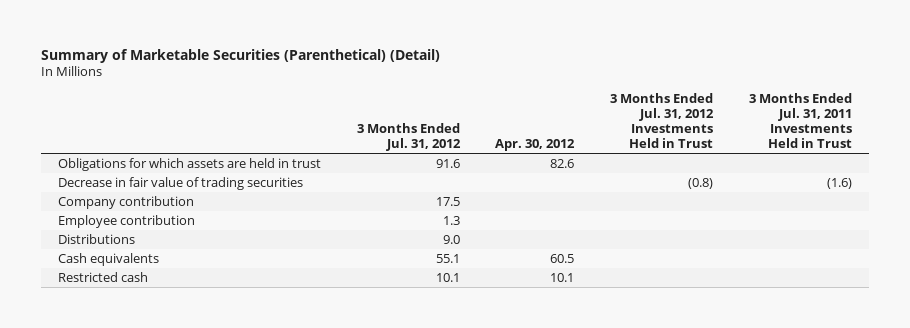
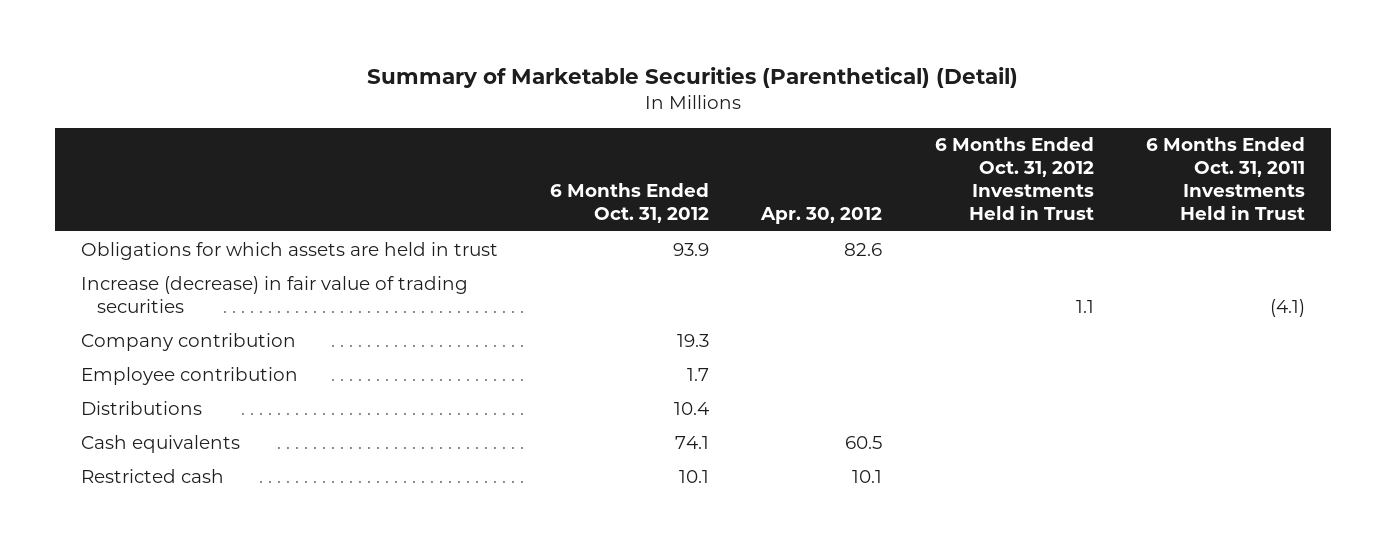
- | 3 Months Ended Jul. 31, 2012 | Apr. 30, 2012 | 3 Months Ended Jul. 31, 2012 Investments Held in Trust | 3 Months Ended Jul. 31, 2011 Investments Held in Trust
+ | 6 Months Ended Oct. 31, 2012 | Apr. 30, 2012 | 6 Months Ended Oct. 31, 2012 Investments Held in Trust | 6 Months Ended Oct. 31, 2011 Investments Held in Trust
- Decrease in fair value of trading securities | | | (0.8) | (1.6)
+ Increase (decrease) in fair value of trading securities | | | 1.1 | (4.1)

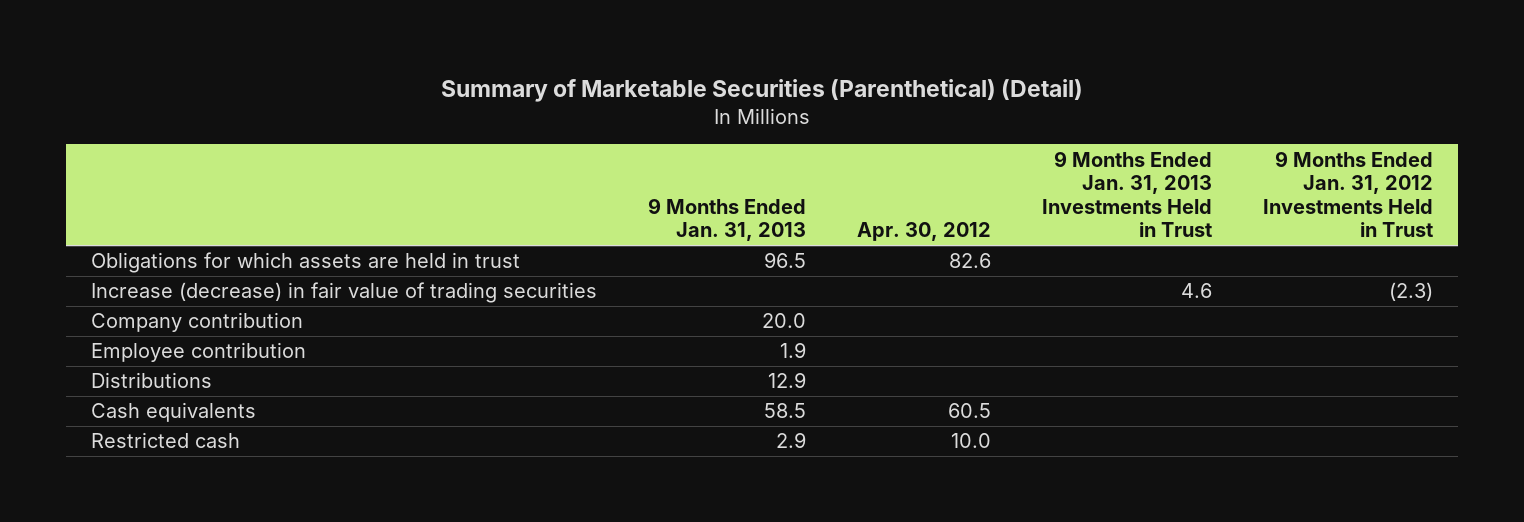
- | 6 Months Ended Oct. 31, 2012 | Apr. 30, 2012 | 6 Months Ended Oct. 31, 2012 Investments Held in Trust | 6 Months Ended Oct. 31, 2011 Investments Held in Trust
+ | 9 Months Ended Jan. 31, 2013 | Apr. 30, 2012 | 9 Months Ended Jan. 31, 2013 Investments Held in Trust | 9 Months Ended Jan. 31, 2012 Investments Held in Trust
- Restricted cash | 10.1 | 10.1 | |
+ Restricted cash | 2.9 | 10.0 | |

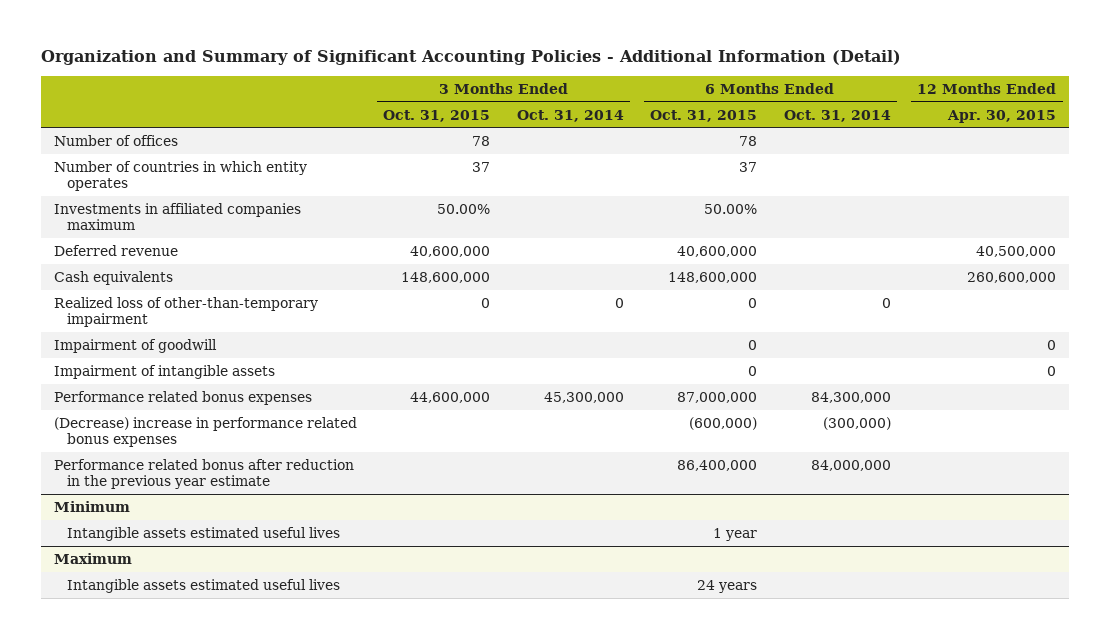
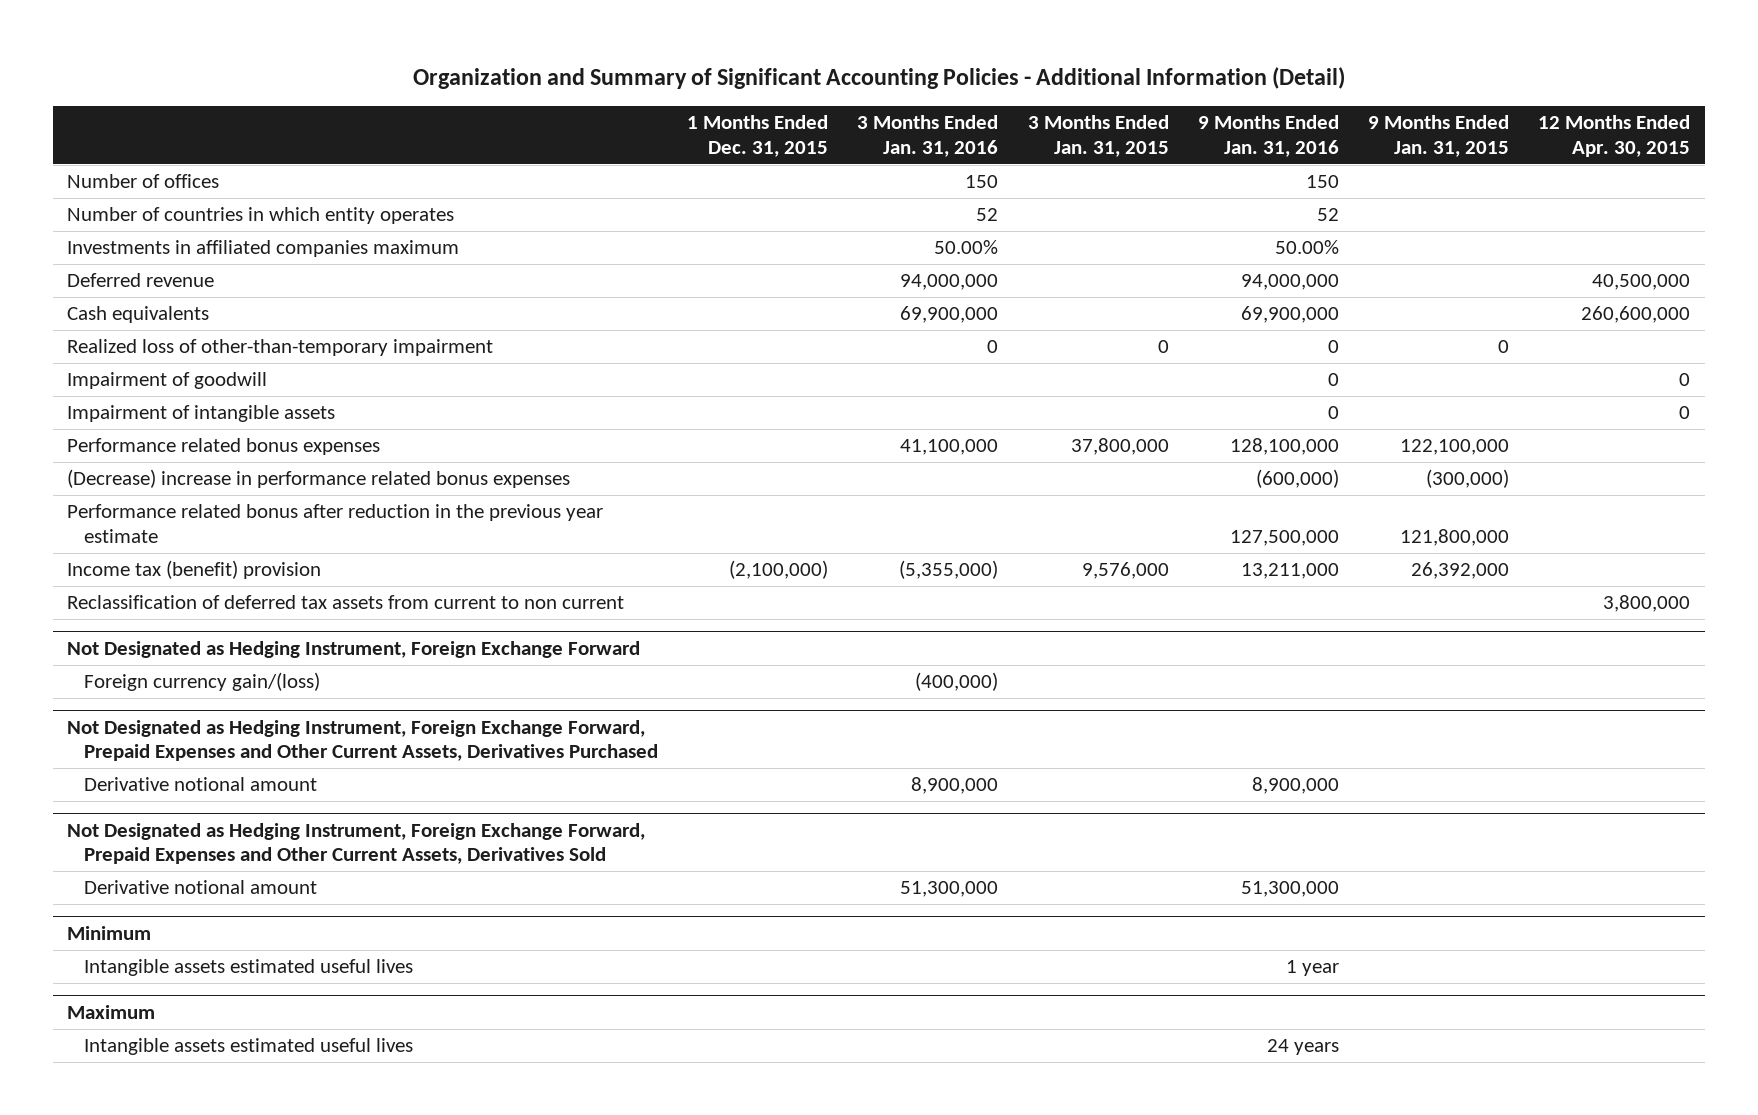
- | 3 Months Ended Oct. 31, 2015 | 3 Months Ended Oct. 31, 2014 | 6 Months Ended Oct. 31, 2015 | 6 Months Ended Oct. 31, 2014 | 12 Months Ended Apr. 30, 2015
+ | 1 Months Ended Dec. 31, 2015 | 3 Months Ended Jan. 31, 2016 | 3 Months Ended Jan. 31, 2015 | 9 Months Ended Jan. 31, 2016 | 9 Months Ended Jan. 31, 2015 | 12 Months Ended Apr. 30, 2015
+ Income tax (benefit) provision | (2,100,000) | (5,355,000) | 9,576,000 | 13,211,000 | 26,392,000 |
+ Reclassification of deferred tax assets from current to non current | | | | | | 3,800,000
+ Not Designated as Hedging Instrument, Foreign Exchange Forward
+ Foreign currency gain/(loss) | | (400,000) | | | |
+ Not Designated as Hedging Instrument, Foreign Exchange Forward, Prepaid Expenses and Other Current Assets, Derivatives Purchased
+ Derivative notional amount | | 8,900,000 | | 8,900,000 | |
+ Not Designated as Hedging Instrument, Foreign Exchange Forward, Prepaid Expenses and Other Current Assets, Derivatives Sold
+ Derivative notional amount | | 51,300,000 | | 51,300,000 | |

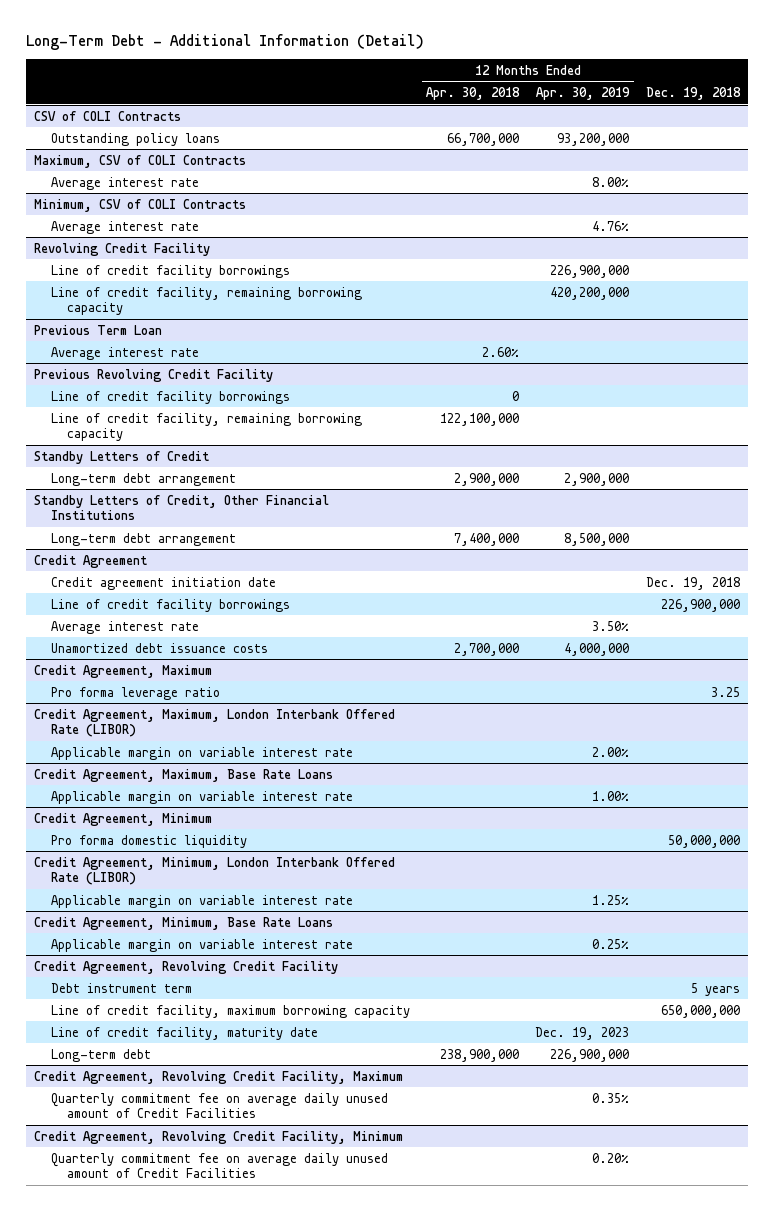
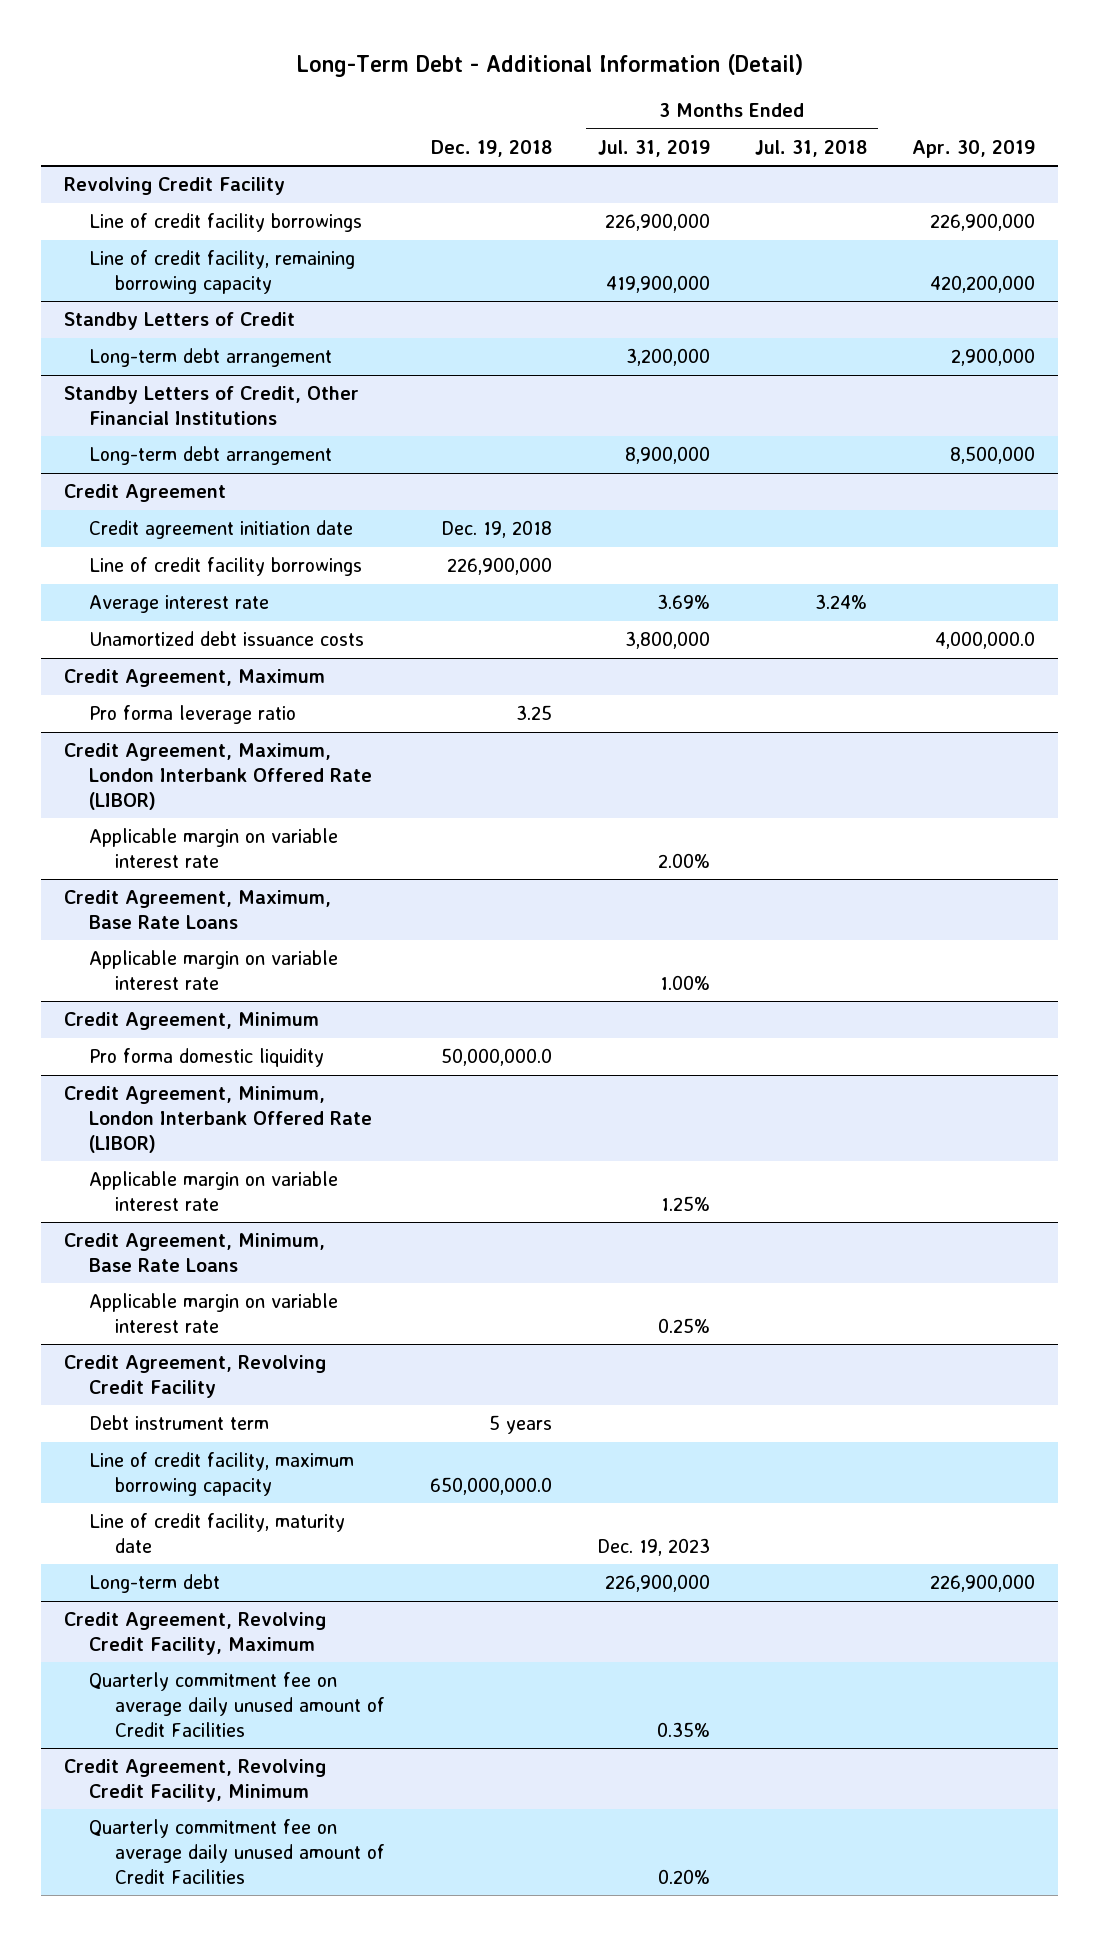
- | 12 Months Ended Apr. 30, 2018 | 12 Months Ended Apr. 30, 2019 | Dec. 19, 2018
+ | Dec. 19, 2018 | 3 Months Ended Jul. 31, 2019 | 3 Months Ended Jul. 31, 2018 | Apr. 30, 2019
- CSV of COLI Contracts
- Outstanding policy loans | 66,700,000 | 93,200,000 |
- Maximum, CSV of COLI Contracts
- Average interest rate | | 8.00% |
- Minimum, CSV of COLI Contracts
- Average interest rate | | 4.76% |
- Previous Term Loan
- Average interest rate | 2.60% | |
- Previous Revolving Credit Facility
- Line of credit facility borrowings | 0 | |
- Line of credit facility, remaining borrowing capacity | 122,100,000 | |
@ Credit Agreement, Minimum
- Pro forma domestic liquidity | | | 50,000,000
+ Pro forma domestic liquidity | 50,000,000.0 | | |
@ Credit Agreement, Revolving Credit Facility
- Line of credit facility, maximum borrowing capacity | | | 650,000,000
+ Line of credit facility, maximum borrowing capacity | 650,000,000.0 | | |

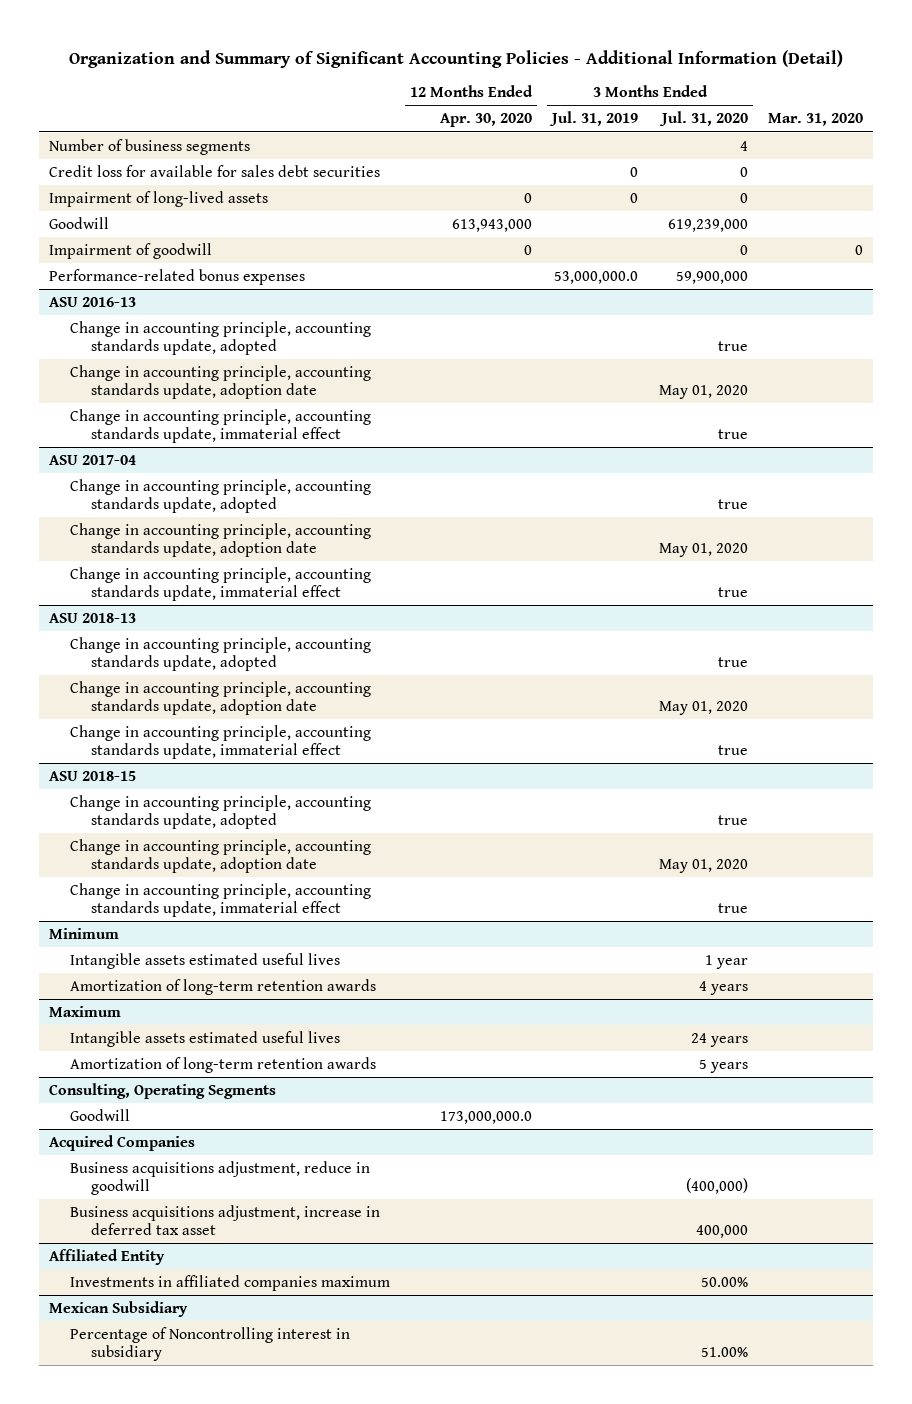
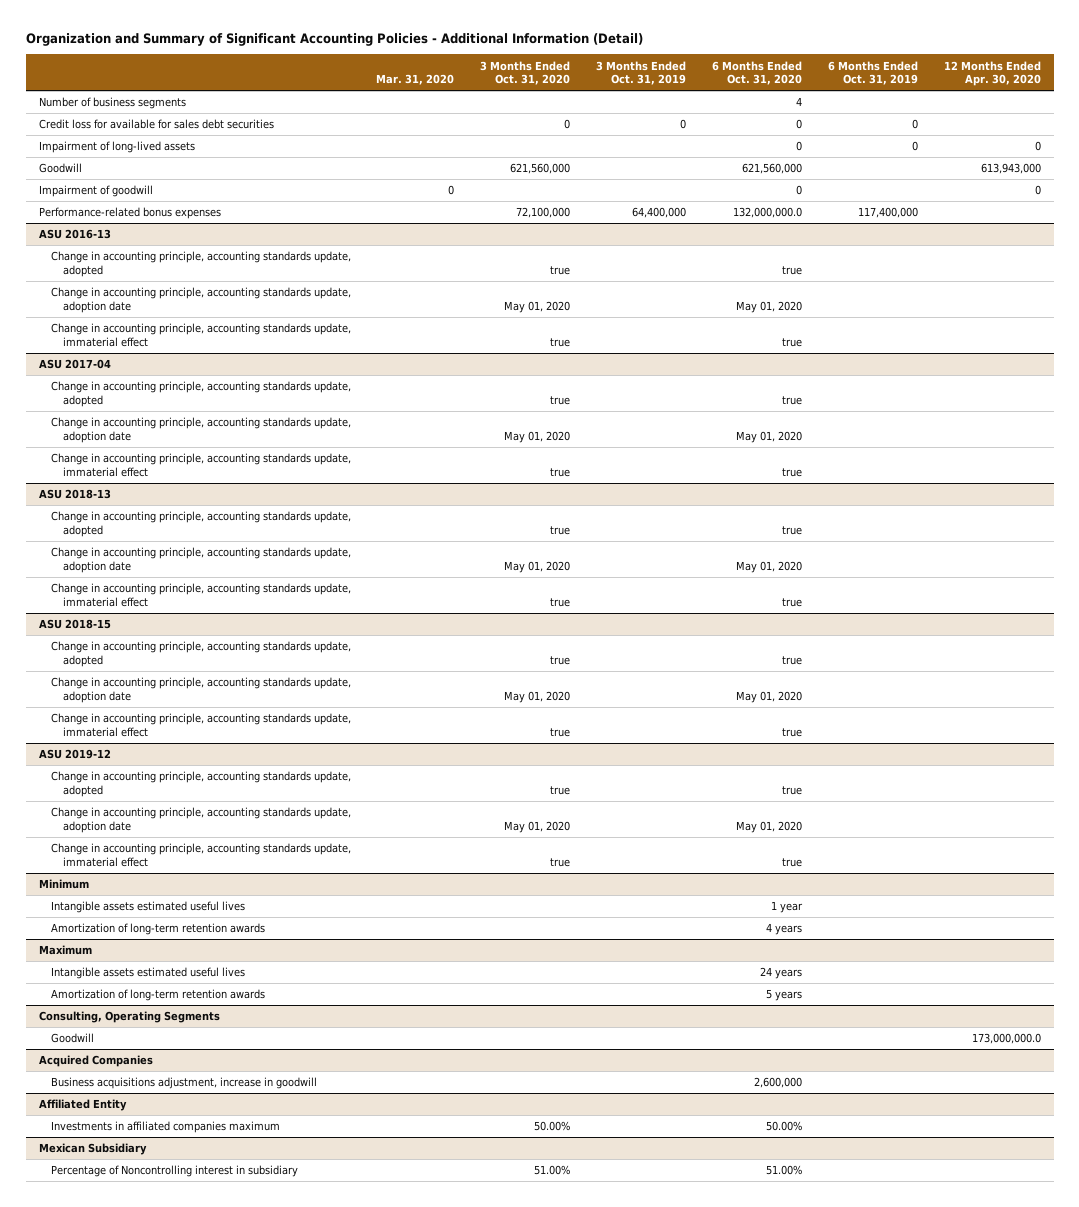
- | 12 Months Ended Apr. 30, 2020 | 3 Months Ended Jul. 31, 2019 | 3 Months Ended Jul. 31, 2020 | Mar. 31, 2020
+ | Mar. 31, 2020 | 3 Months Ended Oct. 31, 2020 | 3 Months Ended Oct. 31, 2019 | 6 Months Ended Oct. 31, 2020 | 6 Months Ended Oct. 31, 2019 | 12 Months Ended Apr. 30, 2020
+ ASU 2019-12
+ Change in accounting principle, accounting standards update, adopted | | true | | true | |
+ Change in accounting principle, accounting standards update, adoption date | | May 01, 2020 | | May 01, 2020 | |
+ Change in accounting principle, accounting standards update, immaterial effect | | true | | true | |
@ Acquired Companies
- Business acquisitions adjustment, reduce in goodwill | | | (400,000) |
- Business acquisitions adjustment, increase in deferred tax asset | | | 400,000 |
+ Business acquisitions adjustment, increase in goodwill | | | | 2,600,000 | |

